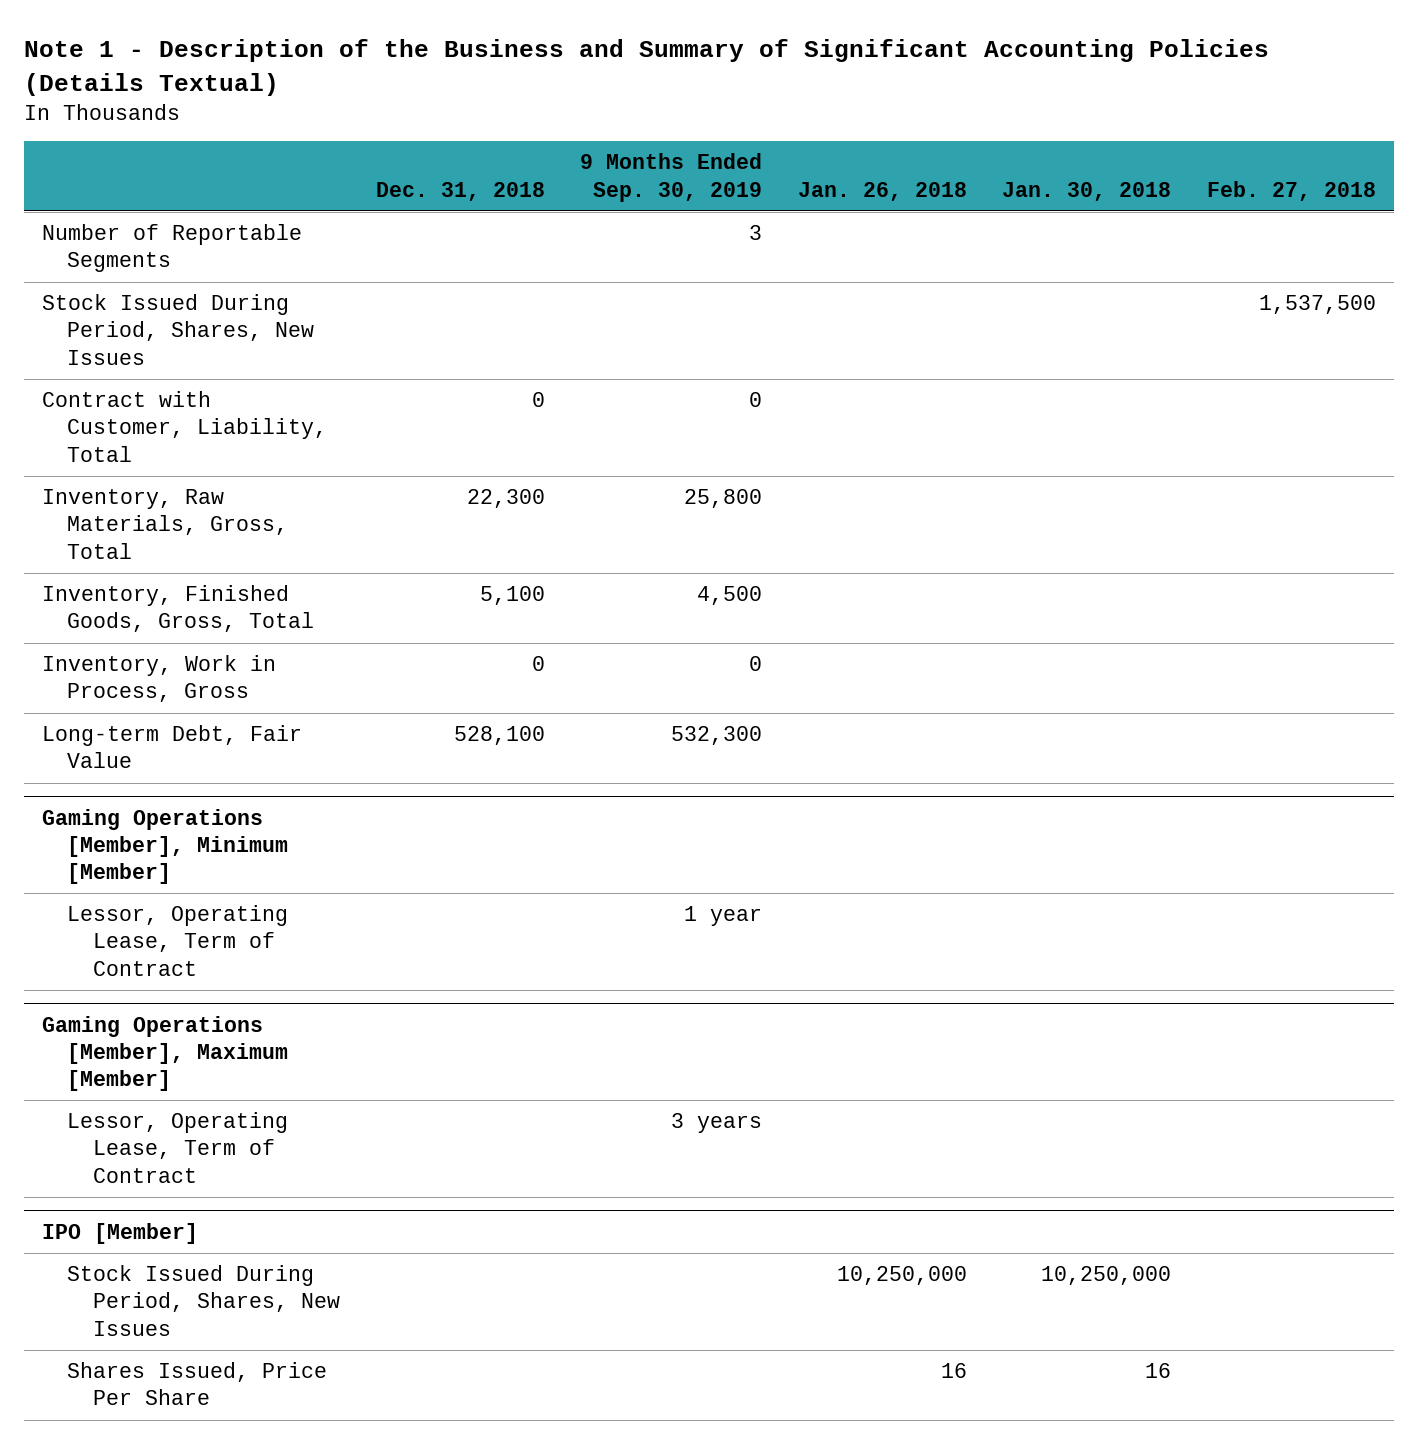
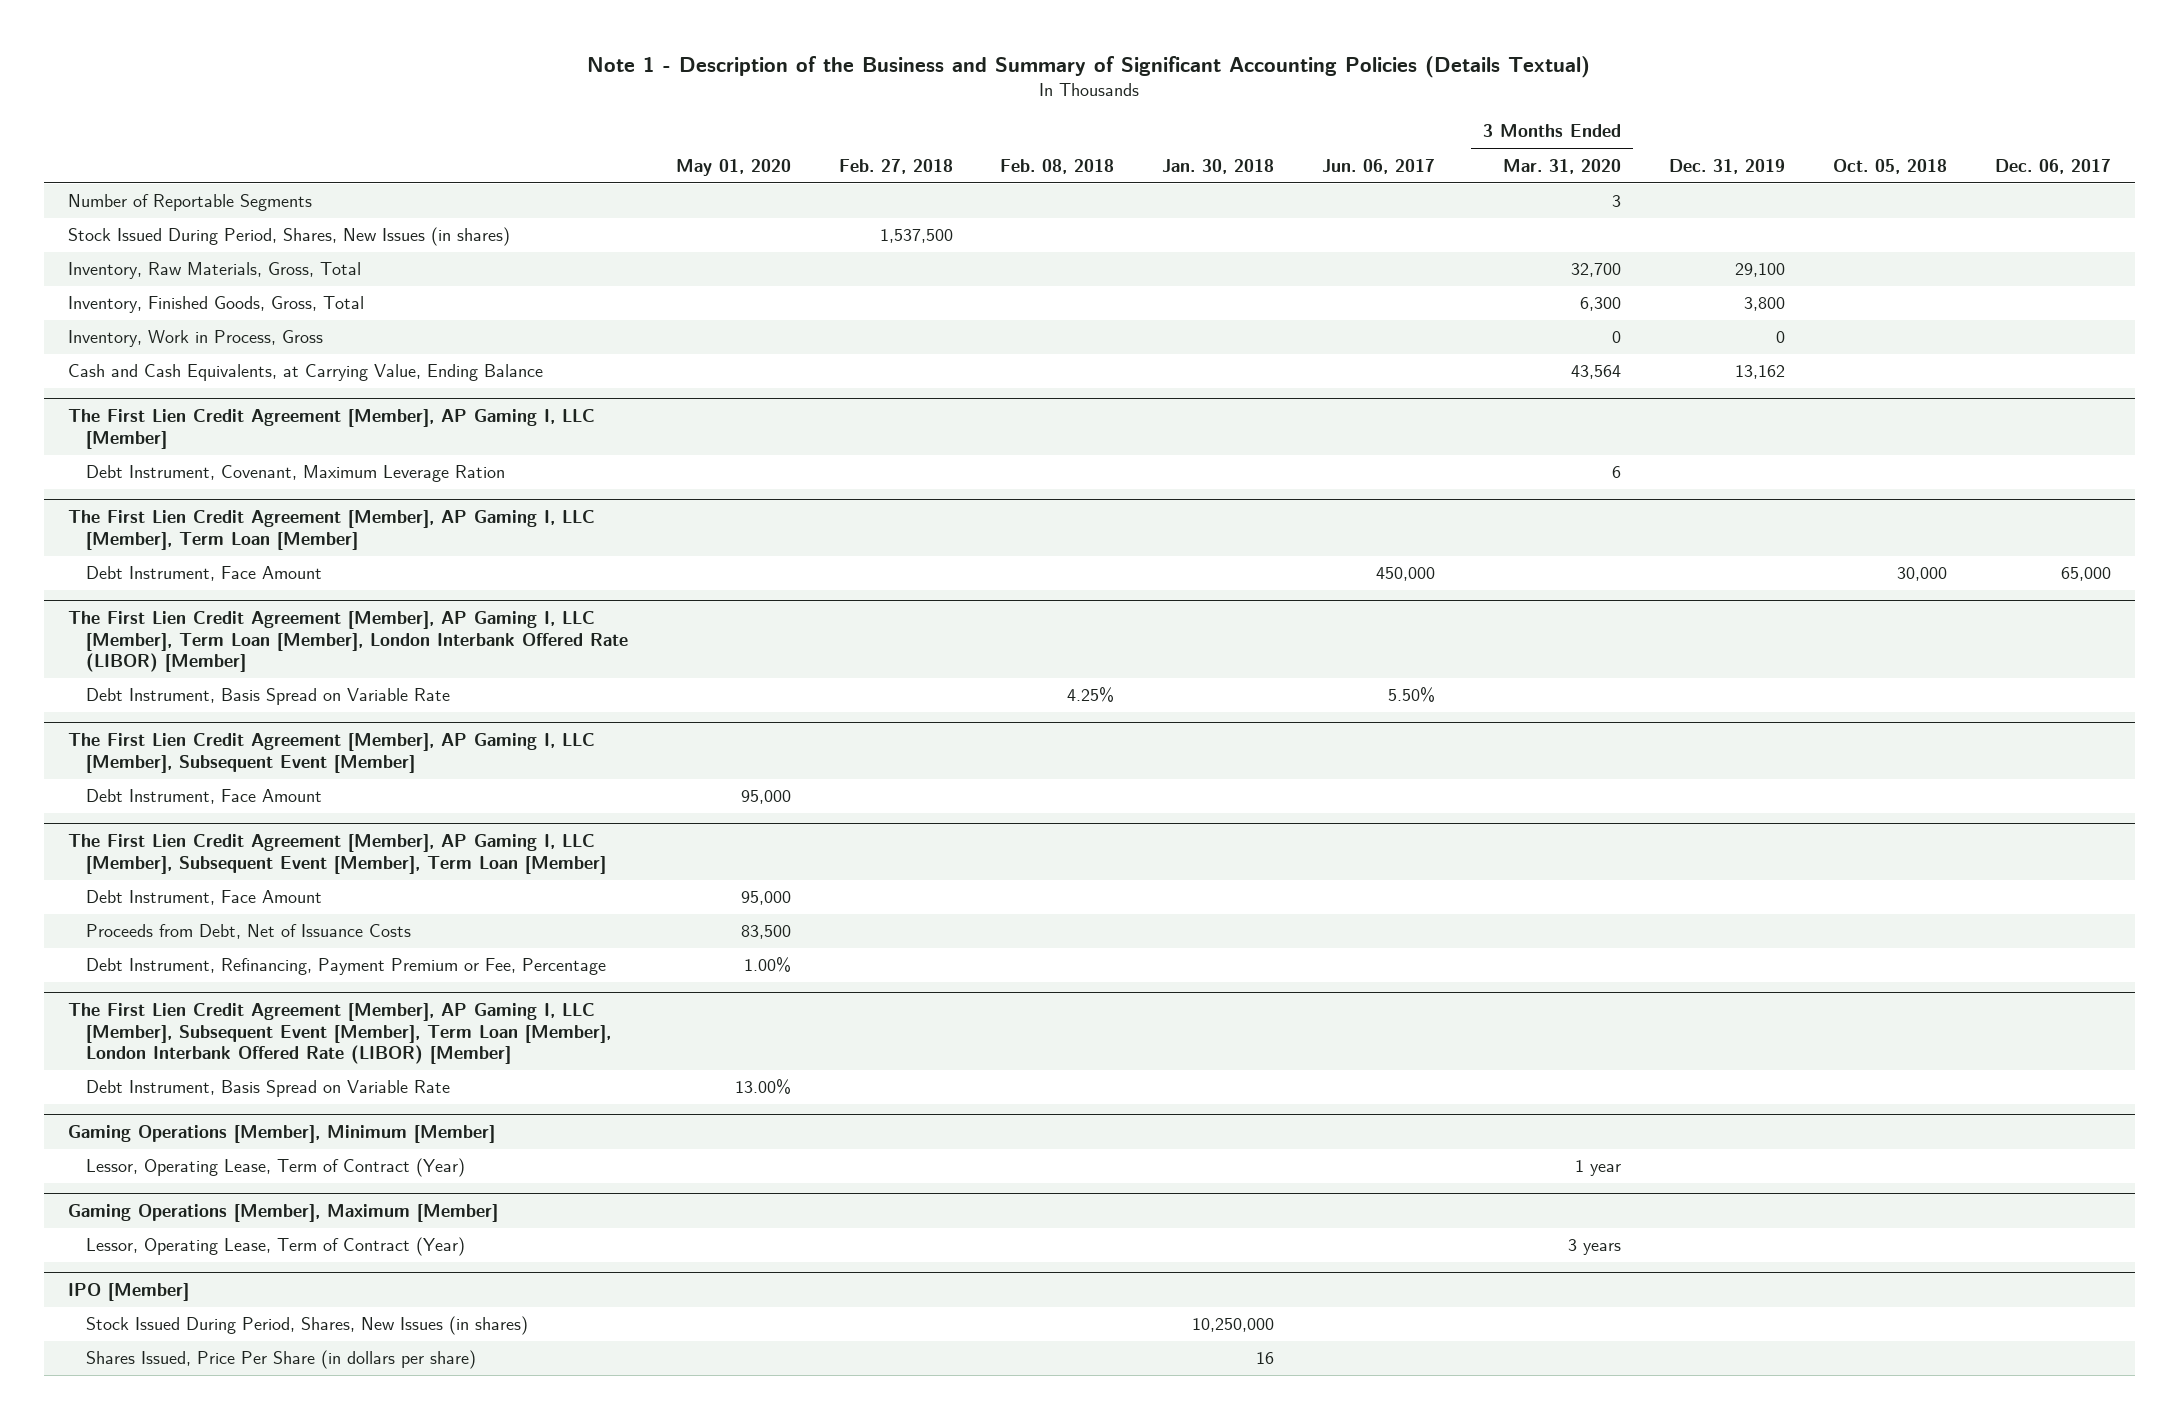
- | Dec. 31, 2018 | 9 Months Ended Sep. 30, 2019 | Jan. 26, 2018 | Jan. 30, 2018 | Feb. 27, 2018
+ | May 01, 2020 | Feb. 27, 2018 | Feb. 08, 2018 | Jan. 30, 2018 | Jun. 06, 2017 | 3 Months Ended Mar. 31, 2020 | Dec. 31, 2019 | Oct. 05, 2018 | Dec. 06, 2017
- Stock Issued During Period, Shares, New Issues | | | | | 1,537,500
- Contract with Customer, Liability, Total | 0 | 0 | | |
+ Stock Issued During Period, Shares, New Issues (in shares) | | 1,537,500 | | | | | | |
- Long-term Debt, Fair Value | 528,100 | 532,300 | | |
+ Cash and Cash Equivalents, at Carrying Value, Ending Balance | | | | | | 43,564 | 13,162 | |
+ The First Lien Credit Agreement [Member], AP Gaming I, LLC [Member]
+ Debt Instrument, Covenant, Maximum Leverage Ration | | | | | | 6 | | |
+ The First Lien Credit Agreement [Member], AP Gaming I, LLC [Member], Term Loan [Member]
+ Debt Instrument, Face Amount | | | | | 450,000 | | | 30,000 | 65,000
+ The First Lien Credit Agreement [Member], AP Gaming I, LLC [Member], Term Loan [Member], London Interbank Offered Rate (LIBOR) [Member]
+ Debt Instrument, Basis Spread on Variable Rate | | | 4.25% | | 5.50% | | | |
+ The First Lien Credit Agreement [Member], AP Gaming I, LLC [Member], Subsequent Event [Member]
+ Debt Instrument, Face Amount | 95,000 | | | | | | | |
+ The First Lien Credit Agreement [Member], AP Gaming I, LLC [Member], Subsequent Event [Member], Term Loan [Member]
+ Debt Instrument, Face Amount | 95,000 | | | | | | | |
+ Proceeds from Debt, Net of Issuance Costs | 83,500 | | | | | | | |
+ Debt Instrument, Refinancing, Payment Premium or Fee, Percentage | 1.00% | | | | | | | |
+ The First Lien Credit Agreement [Member], AP Gaming I, LLC [Member], Subsequent Event [Member], Term Loan [Member], London Interbank Offered Rate (LIBOR) [Member]
+ Debt Instrument, Basis Spread on Variable Rate | 13.00% | | | | | | | |
@ Gaming Operations [Member], Minimum [Member]
- Lessor, Operating Lease, Term of Contract | | 1 year | | |
+ Lessor, Operating Lease, Term of Contract (Year) | | | | | | 1 year | | |
@ Gaming Operations [Member], Maximum [Member]
- Lessor, Operating Lease, Term of Contract | | 3 years | | |
+ Lessor, Operating Lease, Term of Contract (Year) | | | | | | 3 years | | |
@ IPO [Member]
- Stock Issued During Period, Shares, New Issues | | | 10,250,000 | 10,250,000 |
- Shares Issued, Price Per Share | | | 16 | 16 |
+ Stock Issued During Period, Shares, New Issues (in shares) | | | | 10,250,000 | | | | |
+ Shares Issued, Price Per Share (in dollars per share) | | | | 16 | | | | |

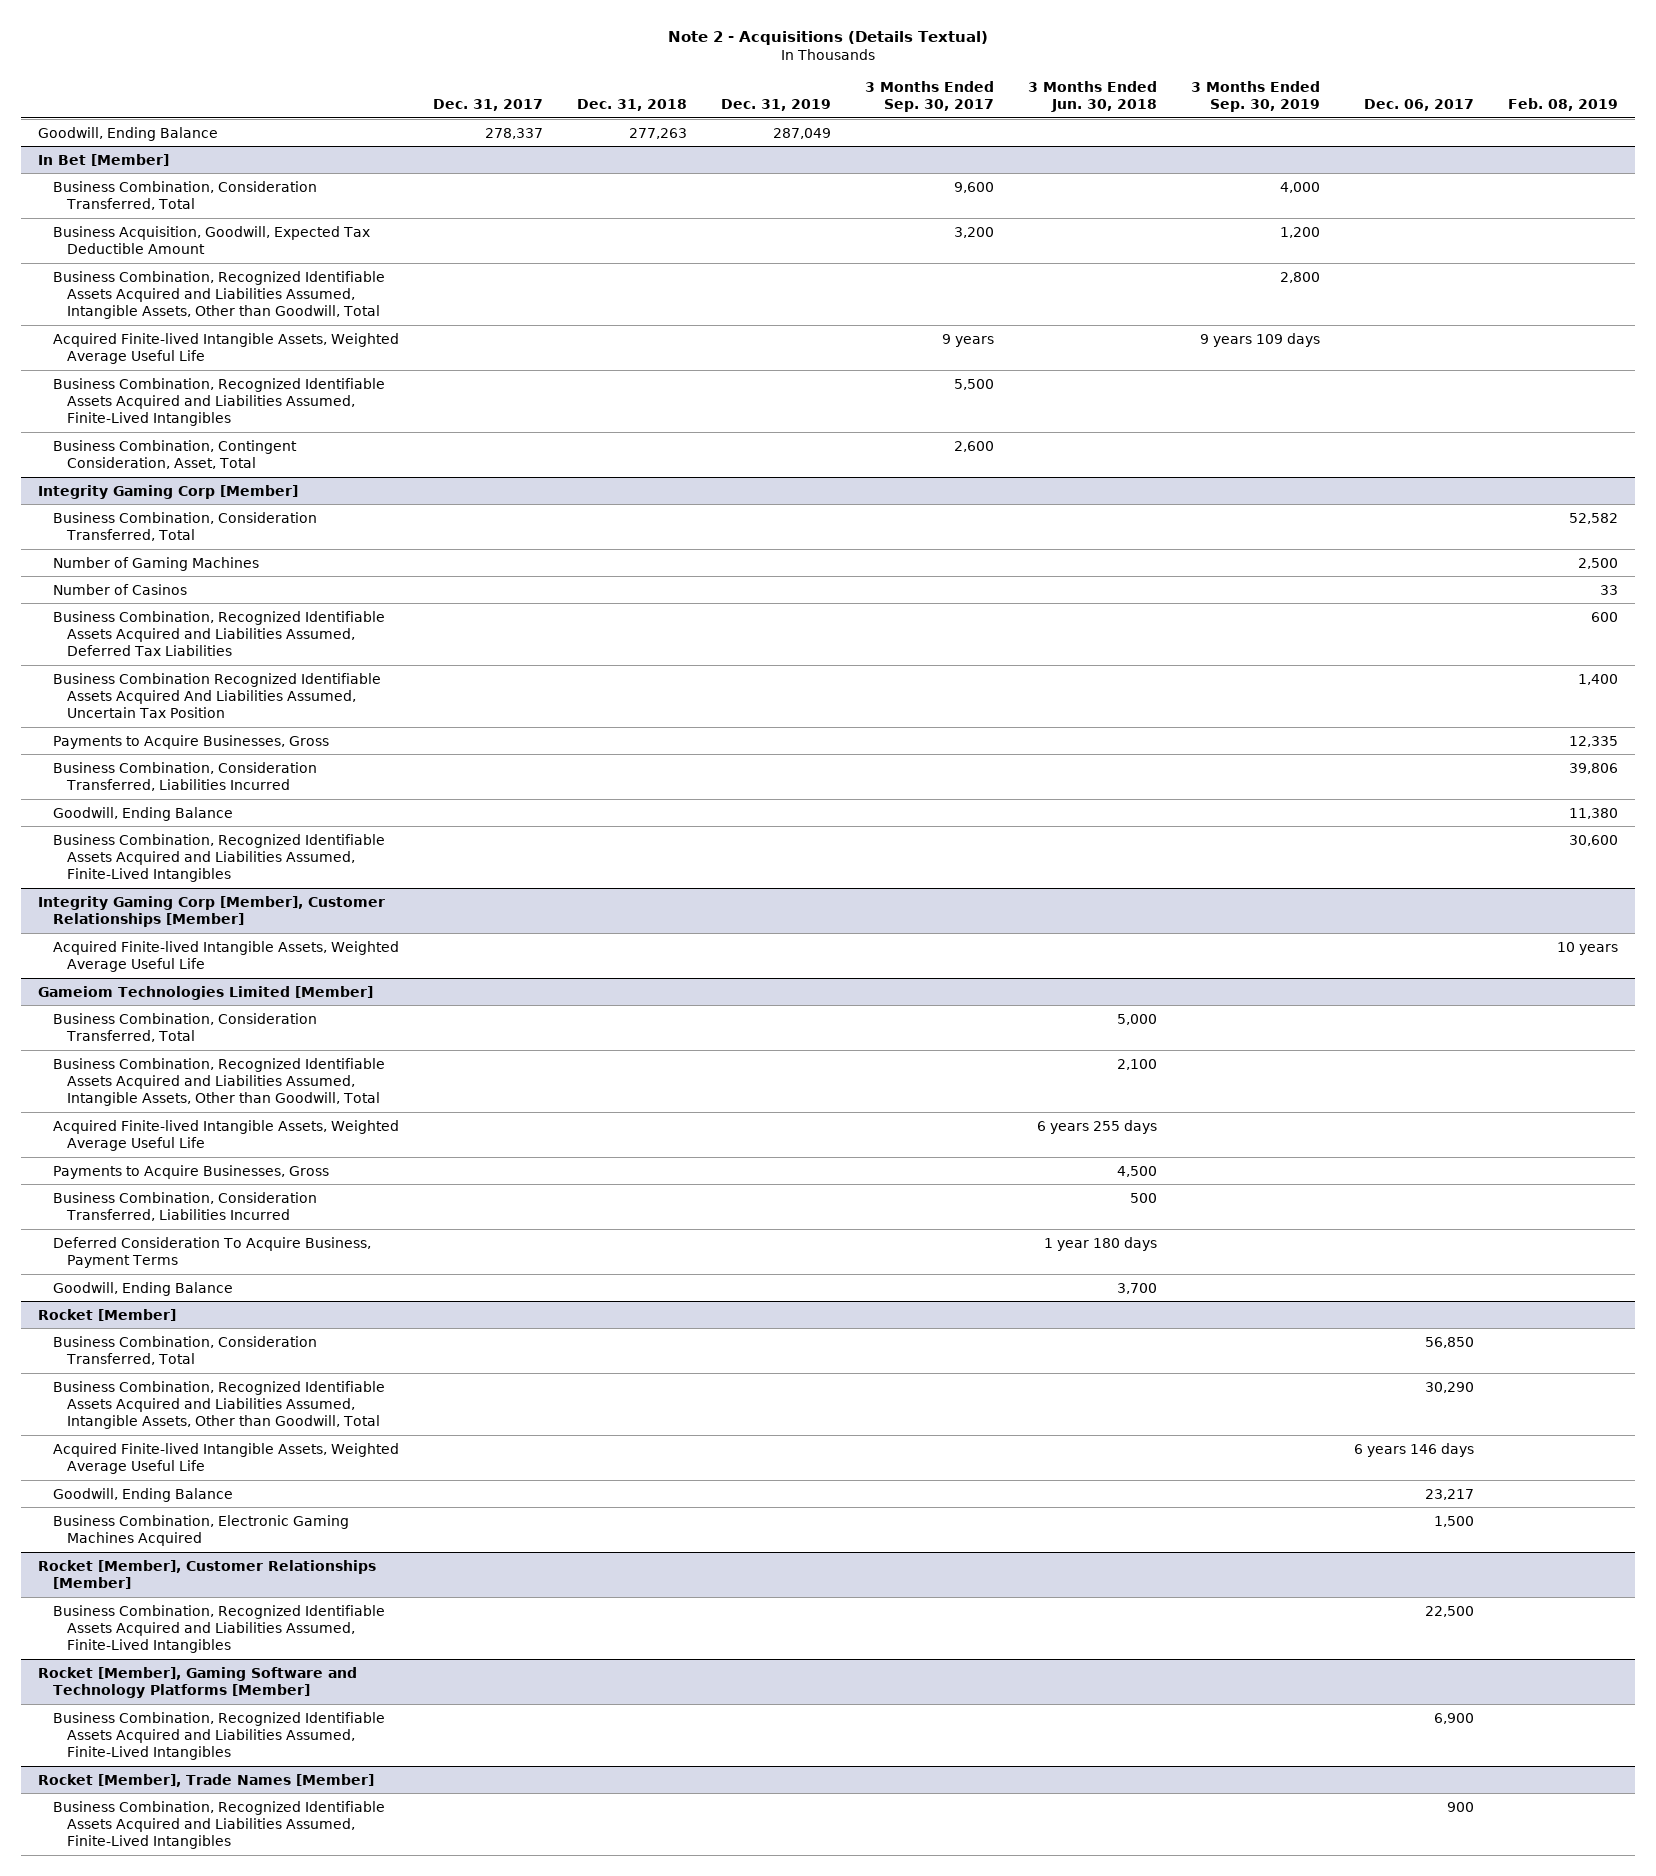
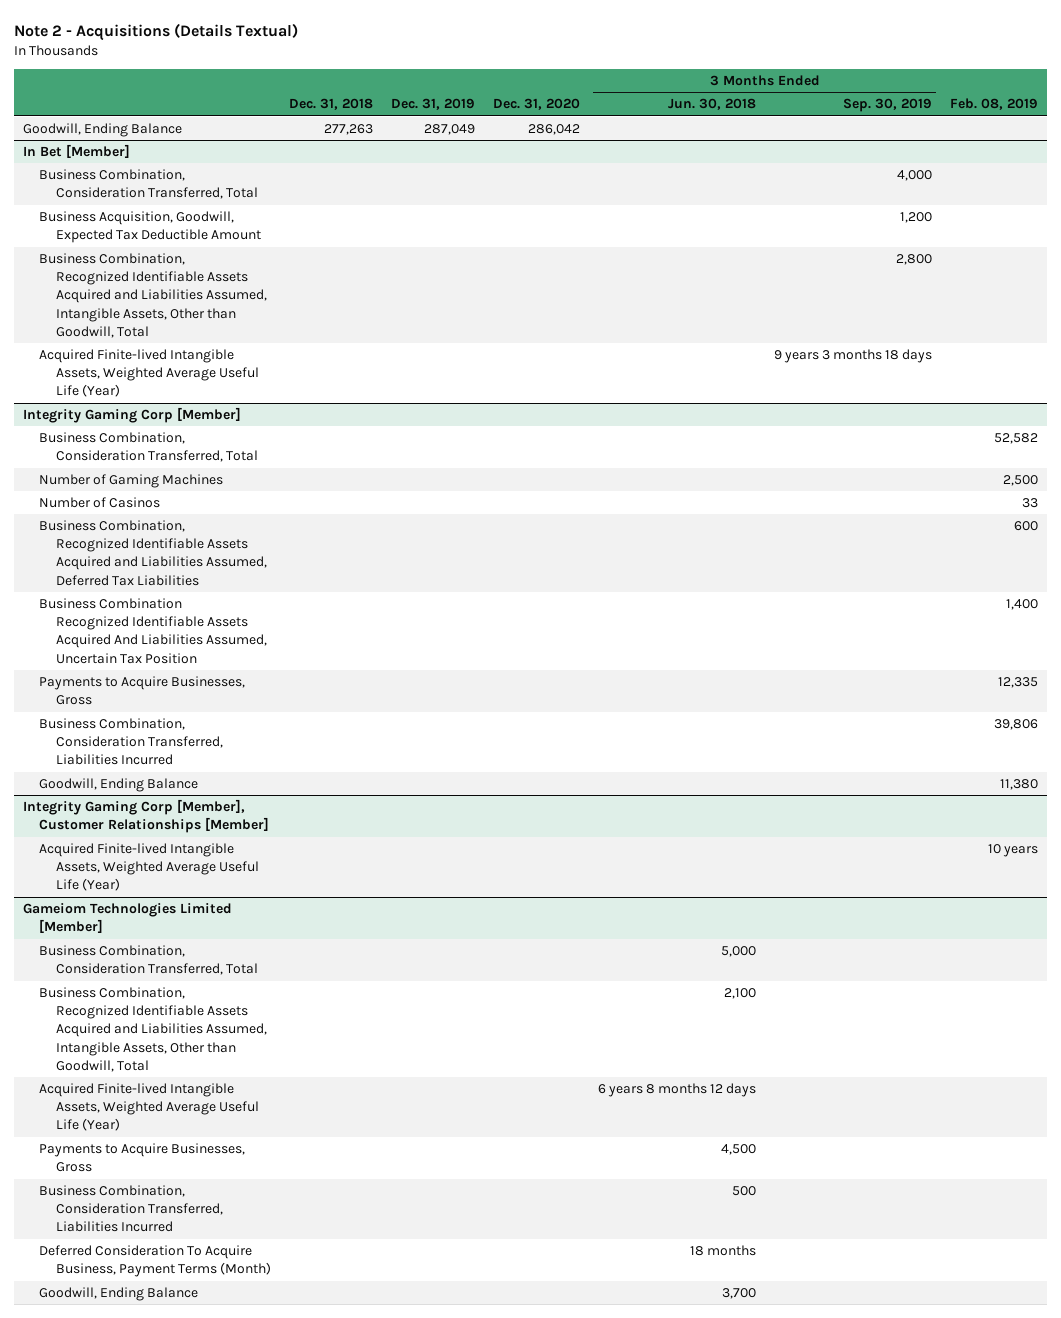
- | Dec. 31, 2017 | Dec. 31, 2018 | Dec. 31, 2019 | 3 Months Ended Sep. 30, 2017 | 3 Months Ended Jun. 30, 2018 | 3 Months Ended Sep. 30, 2019 | Dec. 06, 2017 | Feb. 08, 2019
+ | Dec. 31, 2018 | Dec. 31, 2019 | Dec. 31, 2020 | 3 Months Ended Jun. 30, 2018 | 3 Months Ended Sep. 30, 2019 | Feb. 08, 2019
@ In Bet [Member]
- Acquired Finite-lived Intangible Assets, Weighted Average Useful Life | | | | 9 years | | 9 years 109 days | |
- Business Combination, Recognized Identifiable Assets Acquired and Liabilities Assumed, Finite-Lived Intangibles | | | | 5,500 | | | |
- Business Combination, Contingent Consideration, Asset, Total | | | | 2,600 | | | |
+ Acquired Finite-lived Intangible Assets, Weighted Average Useful Life (Year) | | | | | 9 years 3 months 18 days |
@ Integrity Gaming Corp [Member]
- Business Combination, Recognized Identifiable Assets Acquired and Liabilities Assumed, Finite-Lived Intangibles | | | | | | | | 30,600
@ Integrity Gaming Corp [Member], Customer Relationships [Member]
- Acquired Finite-lived Intangible Assets, Weighted Average Useful Life | | | | | | | | 10 years
+ Acquired Finite-lived Intangible Assets, Weighted Average Useful Life (Year) | | | | | | 10 years
@ Gameiom Technologies Limited [Member]
- Acquired Finite-lived Intangible Assets, Weighted Average Useful Life | | | | | 6 years 255 days | | |
+ Acquired Finite-lived Intangible Assets, Weighted Average Useful Life (Year) | | | | 6 years 8 months 12 days | |
- Deferred Consideration To Acquire Business, Payment Terms | | | | | 1 year 180 days | | |
+ Deferred Consideration To Acquire Business, Payment Terms (Month) | | | | 18 months | |
- Rocket [Member]
- Business Combination, Consideration Transferred, Total | | | | | | | 56,850 |
- Business Combination, Recognized Identifiable Assets Acquired and Liabilities Assumed, Intangible Assets, Other than Goodwill, Total | | | | | | | 30,290 |
- Acquired Finite-lived Intangible Assets, Weighted Average Useful Life | | | | | | | 6 years 146 days |
- Goodwill, Ending Balance | | | | | | | 23,217 |
- Business Combination, Electronic Gaming Machines Acquired | | | | | | | 1,500 |
- Rocket [Member], Customer Relationships [Member]
- Business Combination, Recognized Identifiable Assets Acquired and Liabilities Assumed, Finite-Lived Intangibles | | | | | | | 22,500 |
- Rocket [Member], Gaming Software and Technology Platforms [Member]
- Business Combination, Recognized Identifiable Assets Acquired and Liabilities Assumed, Finite-Lived Intangibles | | | | | | | 6,900 |
- Rocket [Member], Trade Names [Member]
- Business Combination, Recognized Identifiable Assets Acquired and Liabilities Assumed, Finite-Lived Intangibles | | | | | | | 900 |

